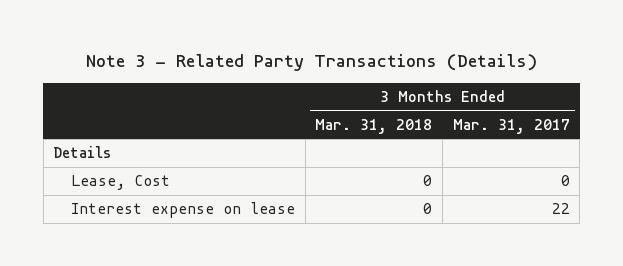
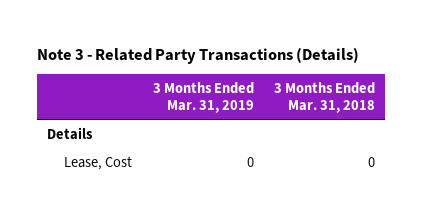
- | 3 Months Ended Mar. 31, 2018 | 3 Months Ended Mar. 31, 2017
+ | 3 Months Ended Mar. 31, 2019 | 3 Months Ended Mar. 31, 2018
- Interest expense on lease | 0 | 22

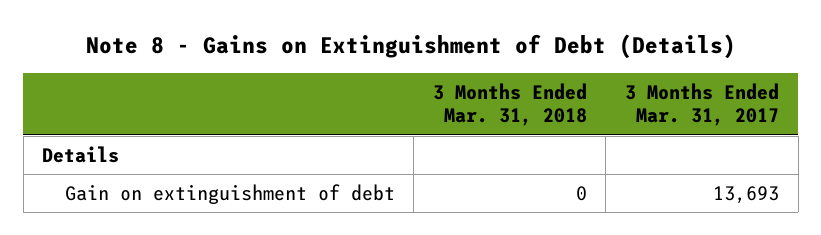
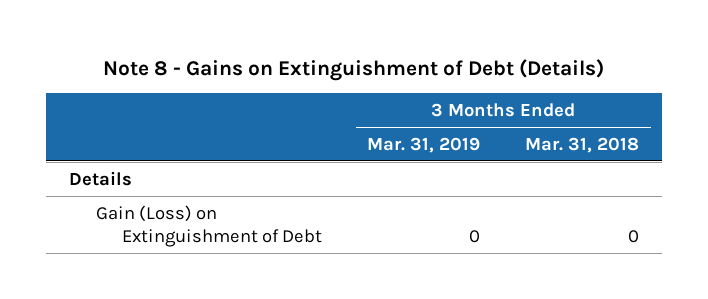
- | 3 Months Ended Mar. 31, 2018 | 3 Months Ended Mar. 31, 2017
+ | 3 Months Ended Mar. 31, 2019 | 3 Months Ended Mar. 31, 2018
- Gain on extinguishment of debt | 0 | 13,693
+ Gain (Loss) on Extinguishment of Debt | 0 | 0

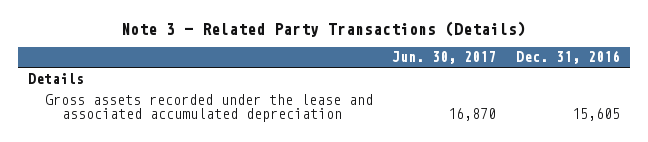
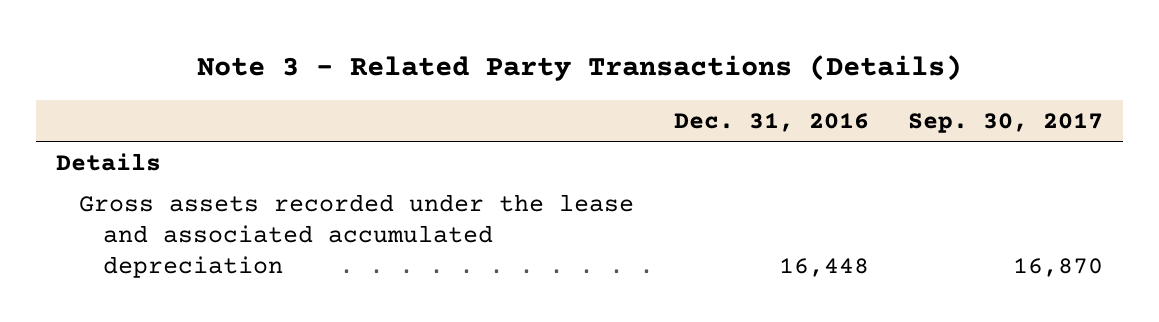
- | Jun. 30, 2017 | Dec. 31, 2016
+ | Dec. 31, 2016 | Sep. 30, 2017
- Gross assets recorded under the lease and associated accumulated depreciation | 16,870 | 15,605
+ Gross assets recorded under the lease and associated accumulated depreciation | 16,448 | 16,870

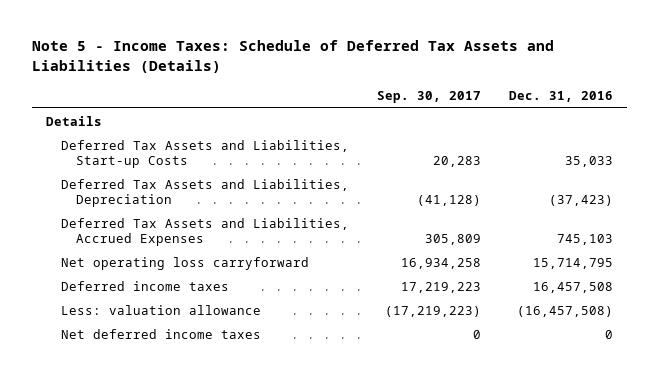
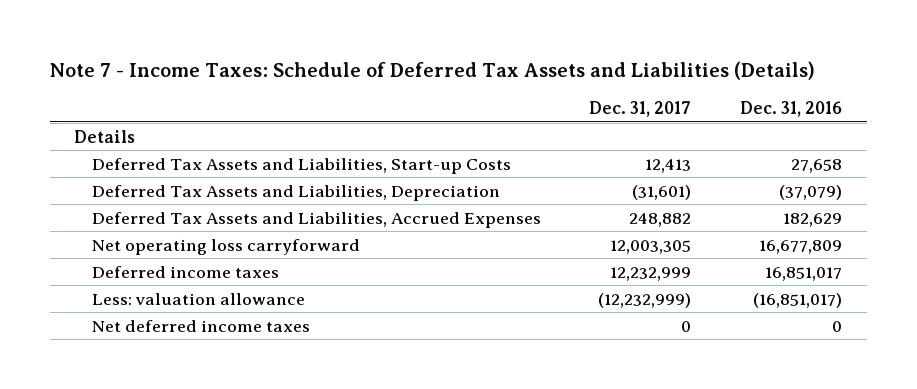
- Note 5 - Income Taxes: Schedule of Deferred Tax Assets and Liabilities (Details)
+ Note 7 - Income Taxes: Schedule of Deferred Tax Assets and Liabilities (Details)
- | Sep. 30, 2017 | Dec. 31, 2016
+ | Dec. 31, 2017 | Dec. 31, 2016
- Deferred Tax Assets and Liabilities, Start-up Costs | 20,283 | 35,033
- Deferred Tax Assets and Liabilities, Depreciation | (41,128) | (37,423)
- Deferred Tax Assets and Liabilities, Accrued Expenses | 305,809 | 745,103
- Net operating loss carryforward | 16,934,258 | 15,714,795
- Deferred income taxes | 17,219,223 | 16,457,508
- Less: valuation allowance | (17,219,223) | (16,457,508)
+ Deferred Tax Assets and Liabilities, Start-up Costs | 12,413 | 27,658
+ Deferred Tax Assets and Liabilities, Depreciation | (31,601) | (37,079)
+ Deferred Tax Assets and Liabilities, Accrued Expenses | 248,882 | 182,629
+ Net operating loss carryforward | 12,003,305 | 16,677,809
+ Deferred income taxes | 12,232,999 | 16,851,017
+ Less: valuation allowance | (12,232,999) | (16,851,017)

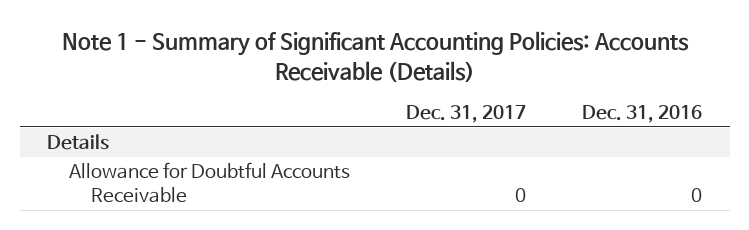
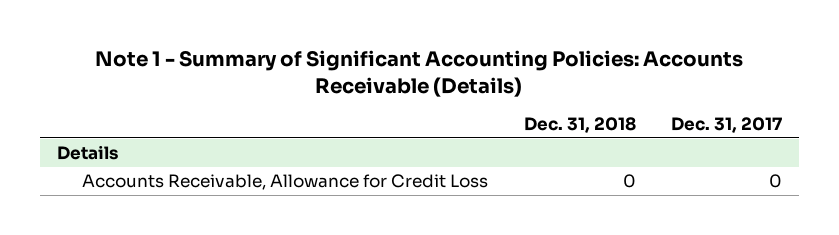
- | Dec. 31, 2017 | Dec. 31, 2016
+ | Dec. 31, 2018 | Dec. 31, 2017
- Allowance for Doubtful Accounts Receivable | 0 | 0
+ Accounts Receivable, Allowance for Credit Loss | 0 | 0

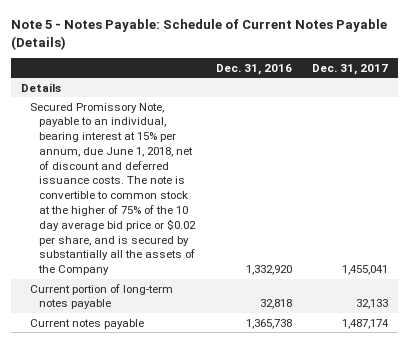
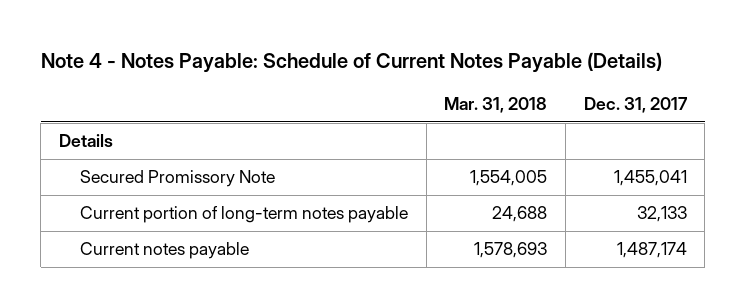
- Note 5 - Notes Payable: Schedule of Current Notes Payable (Details)
+ Note 4 - Notes Payable: Schedule of Current Notes Payable (Details)
- | Dec. 31, 2016 | Dec. 31, 2017
+ | Mar. 31, 2018 | Dec. 31, 2017
- Secured Promissory Note, payable to an individual, bearing interest at 15% per annum, due June 1, 2018, net of discount and deferred issuance costs. The note is convertible to common stock at the higher of 75% of the 10 day average bid price or $0.02 per share, and is secured by substantially all the assets of the Company | 1,332,920 | 1,455,041
+ Secured Promissory Note | 1,554,005 | 1,455,041

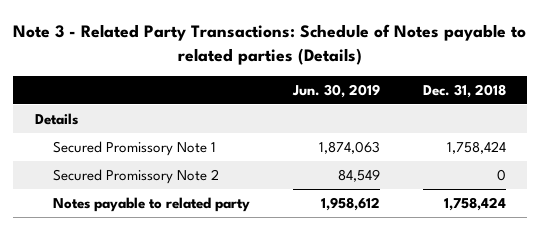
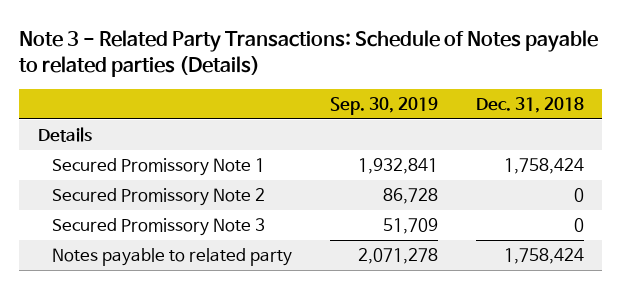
- | Jun. 30, 2019 | Dec. 31, 2018
+ | Sep. 30, 2019 | Dec. 31, 2018
+ Secured Promissory Note 3 | 51,709 | 0

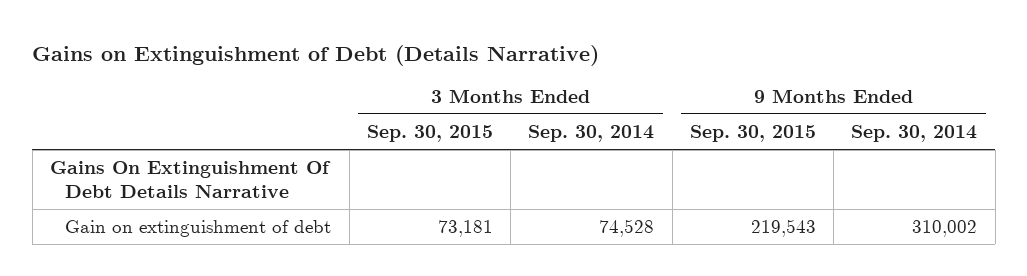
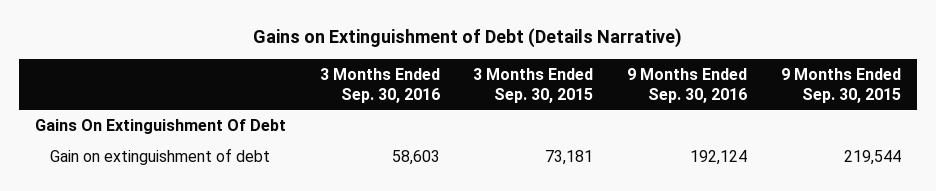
- | 3 Months Ended Sep. 30, 2015 | 3 Months Ended Sep. 30, 2014 | 9 Months Ended Sep. 30, 2015 | 9 Months Ended Sep. 30, 2014
+ | 3 Months Ended Sep. 30, 2016 | 3 Months Ended Sep. 30, 2015 | 9 Months Ended Sep. 30, 2016 | 9 Months Ended Sep. 30, 2015
- Gains On Extinguishment Of Debt Details Narrative
- Gain on extinguishment of debt | 73,181 | 74,528 | 219,543 | 310,002
+ Gains On Extinguishment Of Debt
+ Gain on extinguishment of debt | 58,603 | 73,181 | 192,124 | 219,544

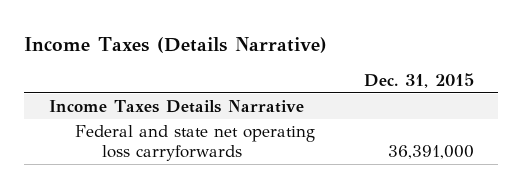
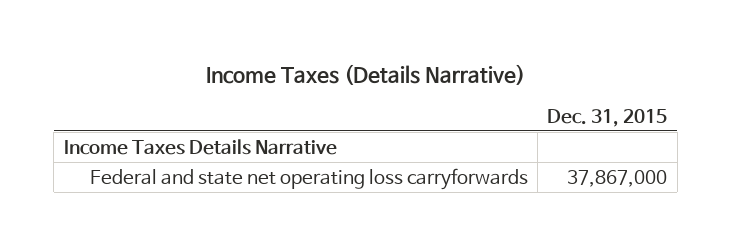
- Federal and state net operating loss carryforwards | 36,391,000
+ Federal and state net operating loss carryforwards | 37,867,000

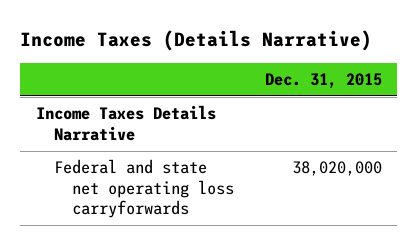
- Federal and state net operating loss carryforwards | 37,867,000
+ Federal and state net operating loss carryforwards | 38,020,000

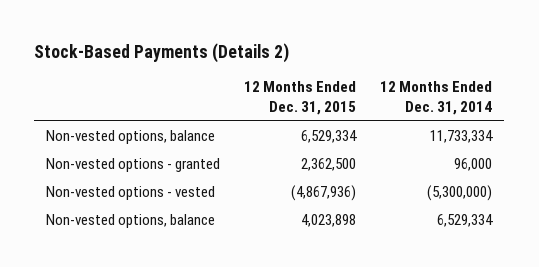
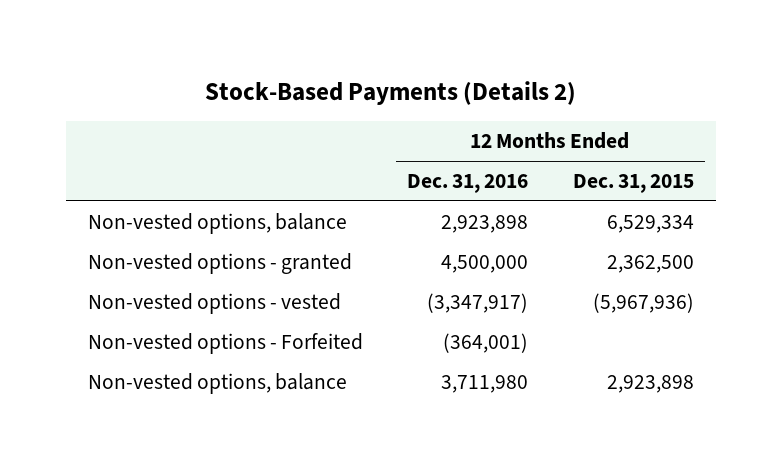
- | 12 Months Ended Dec. 31, 2015 | 12 Months Ended Dec. 31, 2014
+ | 12 Months Ended Dec. 31, 2016 | 12 Months Ended Dec. 31, 2015
- Non-vested options - vested | (4,867,936) | (5,300,000)
- Non-vested options, balance | 4,023,898 | 6,529,334
+ Non-vested options - vested | (3,347,917) | (5,967,936)
+ Non-vested options - Forfeited | (364,001) |
+ Non-vested options, balance | 3,711,980 | 2,923,898

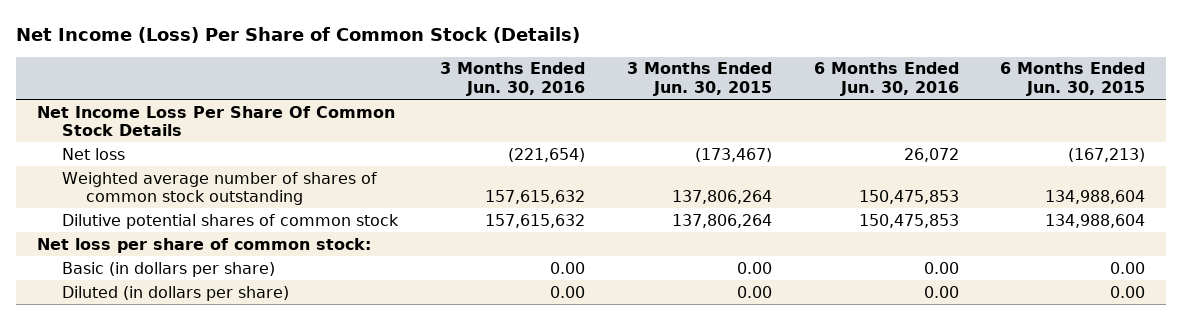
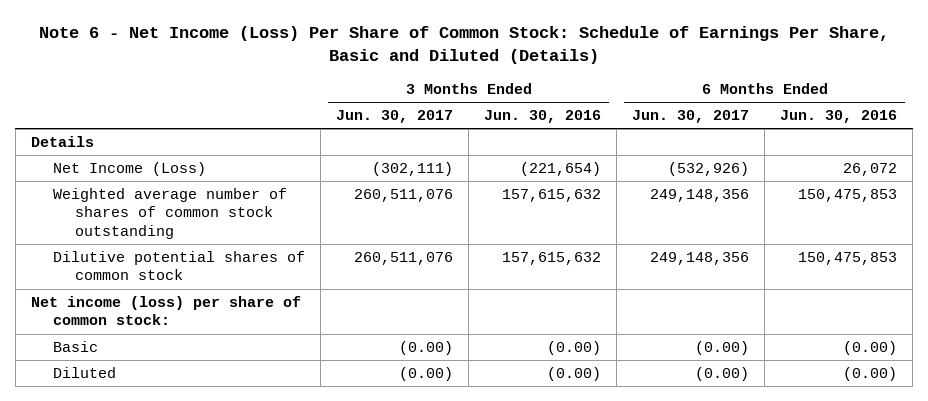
- Net Income (Loss) Per Share of Common Stock (Details)
+ Note 6 - Net Income (Loss) Per Share of Common Stock: Schedule of Earnings Per Share, Basic and Diluted (Details)
- | 3 Months Ended Jun. 30, 2016 | 3 Months Ended Jun. 30, 2015 | 6 Months Ended Jun. 30, 2016 | 6 Months Ended Jun. 30, 2015
+ | 3 Months Ended Jun. 30, 2017 | 3 Months Ended Jun. 30, 2016 | 6 Months Ended Jun. 30, 2017 | 6 Months Ended Jun. 30, 2016
- Net Income Loss Per Share Of Common Stock Details
- Net loss | (221,654) | (173,467) | 26,072 | (167,213)
+ Details
+ Net Income (Loss) | (302,111) | (221,654) | (532,926) | 26,072
- Net loss per share of common stock:
- Basic (in dollars per share) | 0.00 | 0.00 | 0.00 | 0.00
- Diluted (in dollars per share) | 0.00 | 0.00 | 0.00 | 0.00
+ Net income (loss) per share of common stock:
+ Basic | (0.00) | (0.00) | (0.00) | (0.00)
+ Diluted | (0.00) | (0.00) | (0.00) | (0.00)

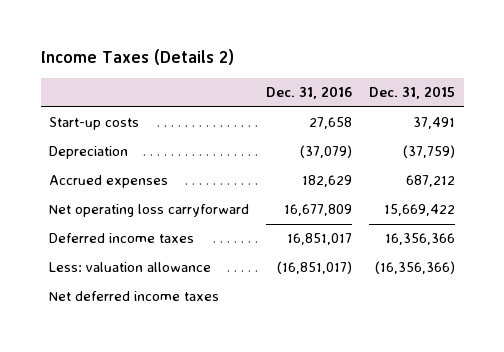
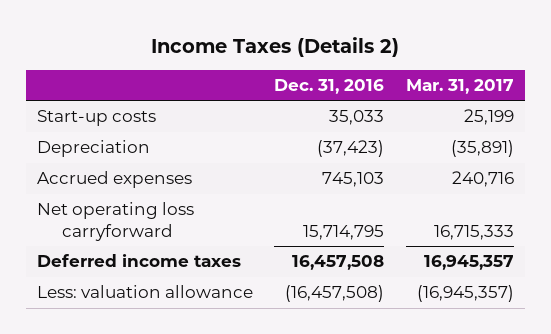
- | Dec. 31, 2016 | Dec. 31, 2015
+ | Dec. 31, 2016 | Mar. 31, 2017
- Start-up costs | 27,658 | 37,491
- Depreciation | (37,079) | (37,759)
- Accrued expenses | 182,629 | 687,212
- Net operating loss carryforward | 16,677,809 | 15,669,422
- Deferred income taxes | 16,851,017 | 16,356,366
- Less: valuation allowance | (16,851,017) | (16,356,366)
- Net deferred income taxes
+ Start-up costs | 35,033 | 25,199
+ Depreciation | (37,423) | (35,891)
+ Accrued expenses | 745,103 | 240,716
+ Net operating loss carryforward | 15,714,795 | 16,715,333
+ Deferred income taxes | 16,457,508 | 16,945,357
+ Less: valuation allowance | (16,457,508) | (16,945,357)

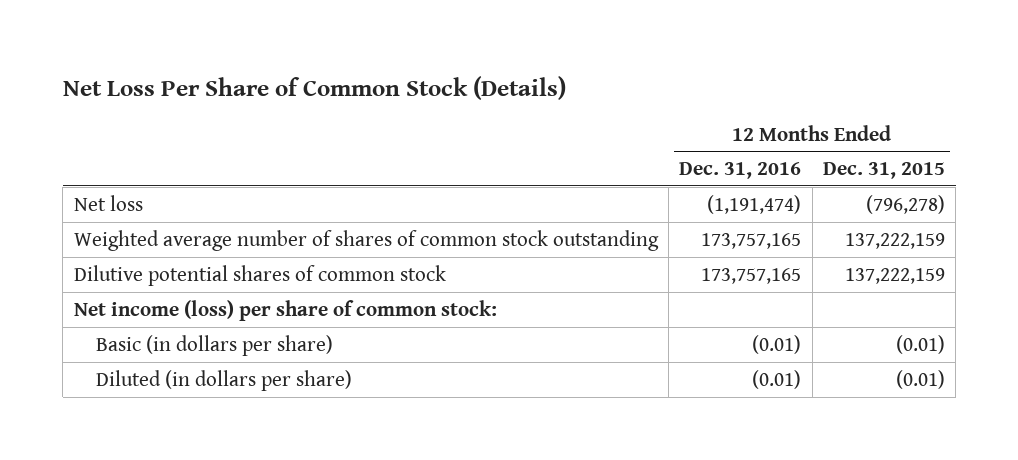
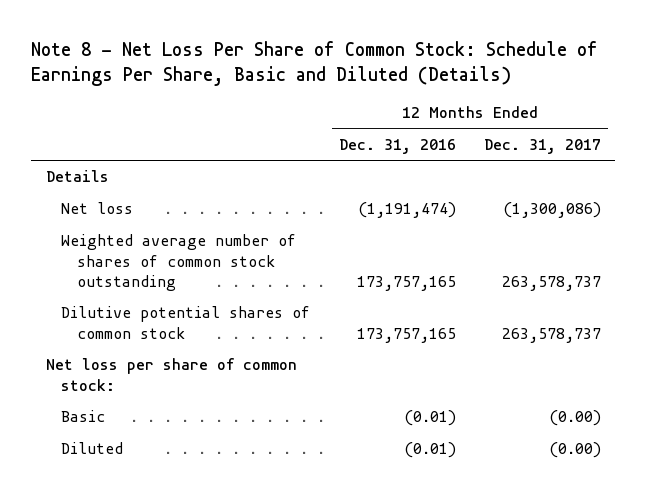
- Net Loss Per Share of Common Stock (Details)
+ Note 8 - Net Loss Per Share of Common Stock: Schedule of Earnings Per Share, Basic and Diluted (Details)
- | 12 Months Ended Dec. 31, 2016 | 12 Months Ended Dec. 31, 2015
+ | 12 Months Ended Dec. 31, 2016 | 12 Months Ended Dec. 31, 2017
+ Details
- Net income (loss) per share of common stock:
- Basic (in dollars per share) | (0.01) | (0.01)
- Diluted (in dollars per share) | (0.01) | (0.01)
+ Net loss per share of common stock:
+ Basic | (0.01) | (0.00)
+ Diluted | (0.01) | (0.00)

